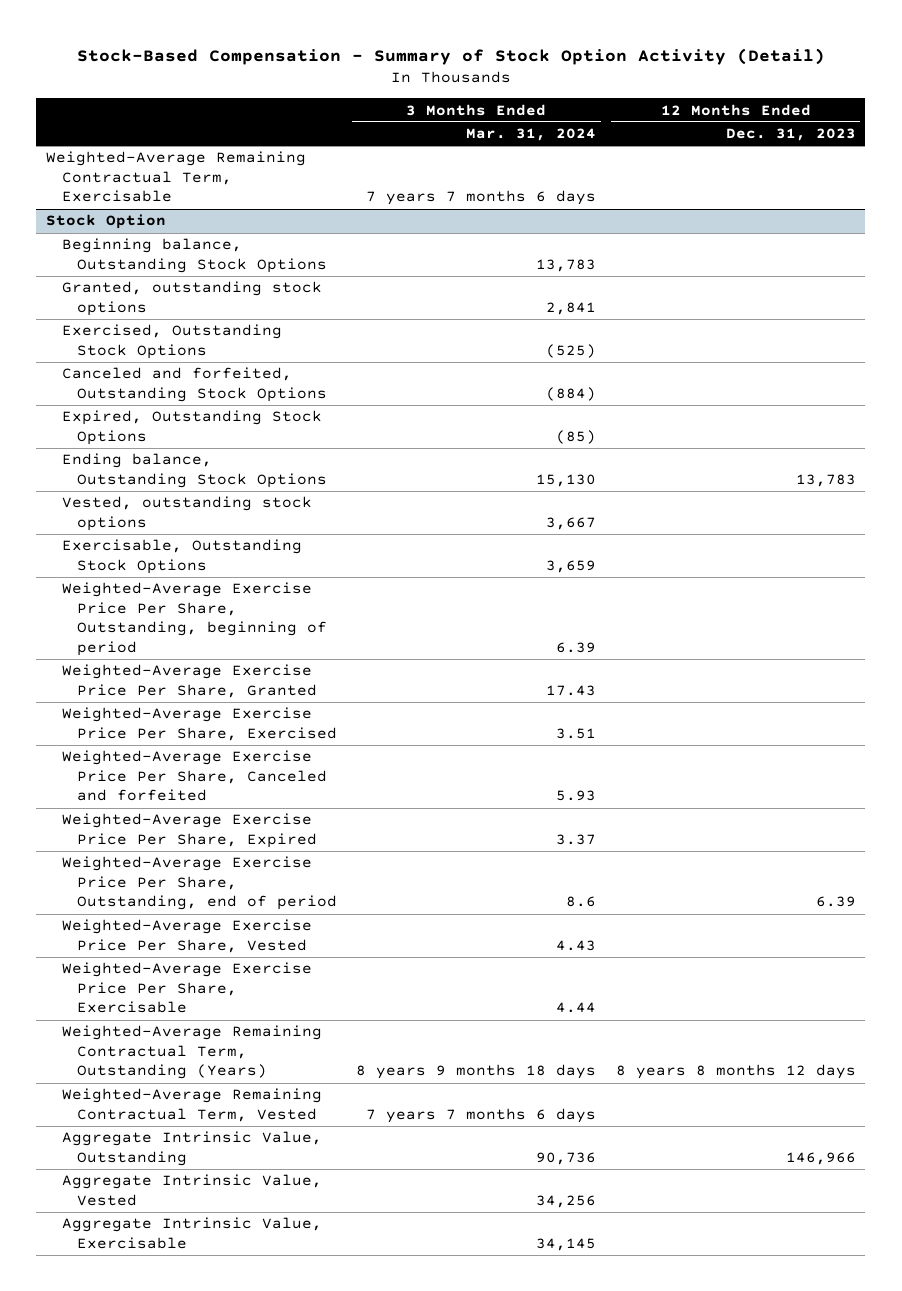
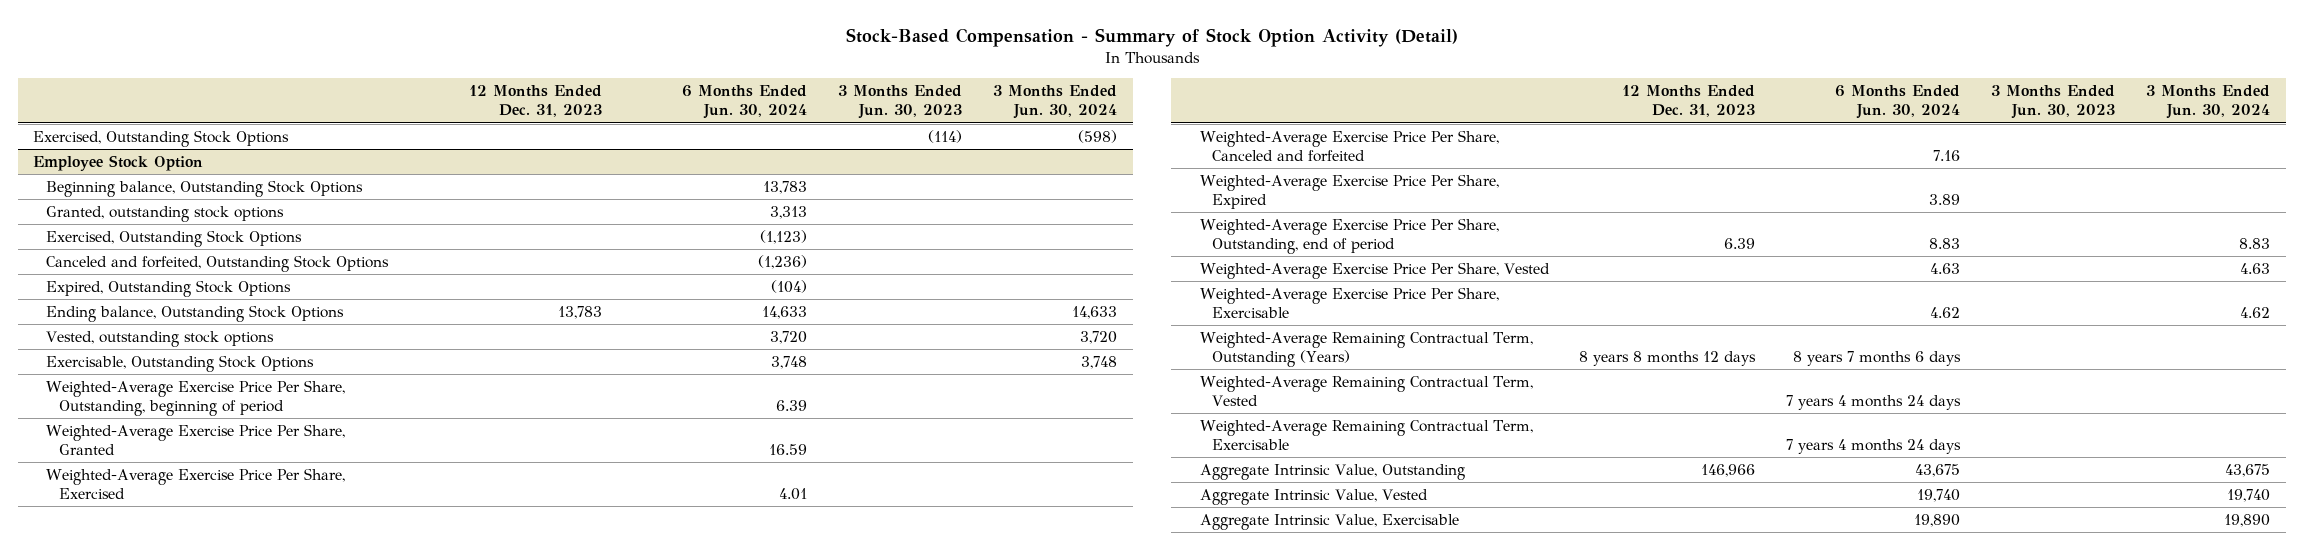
- | 3 Months Ended Mar. 31, 2024 | 12 Months Ended Dec. 31, 2023
+ | 12 Months Ended Dec. 31, 2023 | 6 Months Ended Jun. 30, 2024 | 3 Months Ended Jun. 30, 2023 | 3 Months Ended Jun. 30, 2024
- Weighted-Average Remaining Contractual Term, Exercisable | 7 years 7 months 6 days |
- Stock Option
+ Exercised, Outstanding Stock Options | | | (114) | (598)
+ Employee Stock Option
+ Weighted-Average Remaining Contractual Term, Exercisable | | 7 years 4 months 24 days | |

